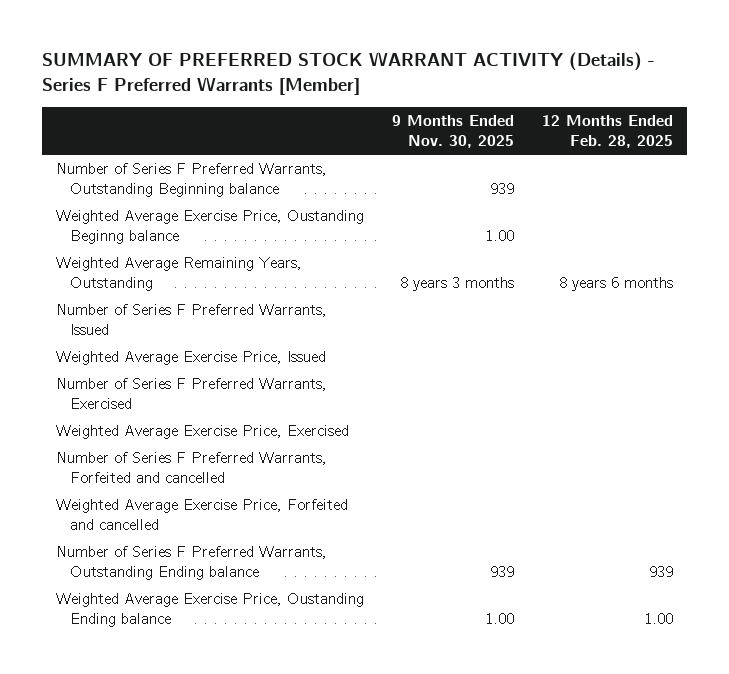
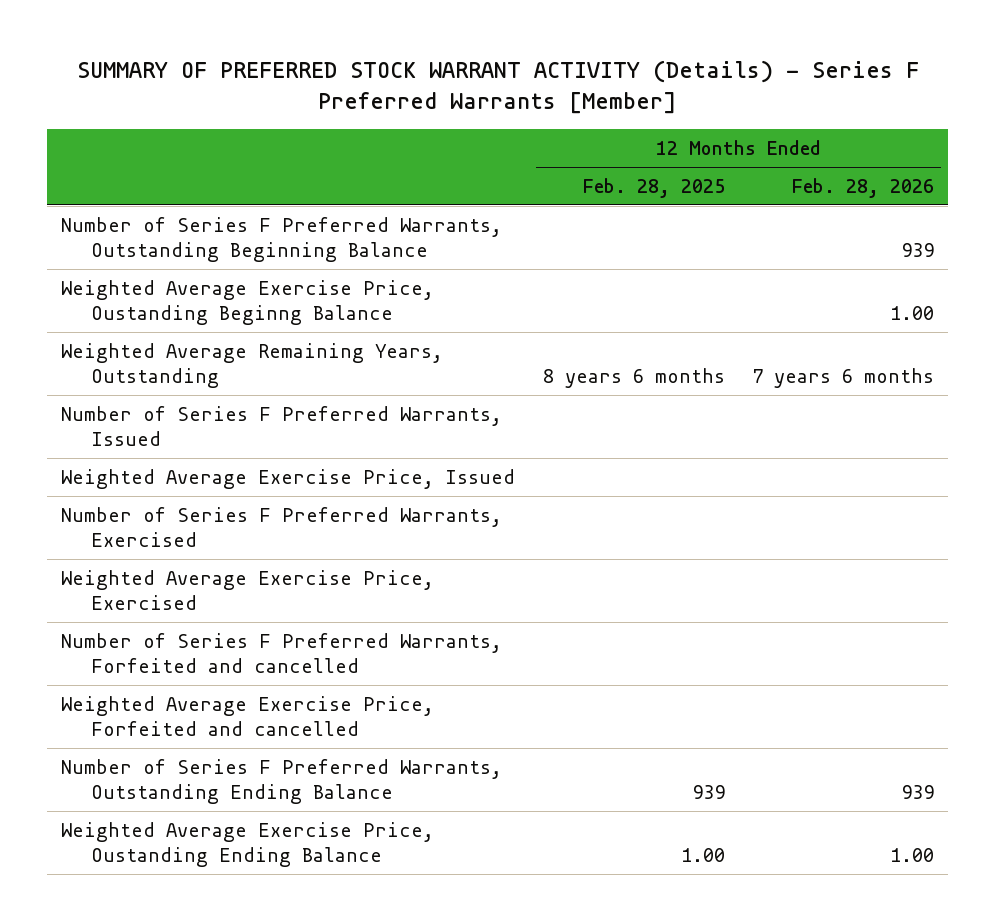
- | 9 Months Ended Nov. 30, 2025 | 12 Months Ended Feb. 28, 2025
+ | 12 Months Ended Feb. 28, 2025 | 12 Months Ended Feb. 28, 2026
- Number of Series F Preferred Warrants, Outstanding Beginning balance | 939 |
- Weighted Average Exercise Price, Oustanding Beginng balance | 1.00 |
+ Number of Series F Preferred Warrants, Outstanding Beginning Balance | | 939
+ Weighted Average Exercise Price, Oustanding Beginng Balance | | 1.00
- Number of Series F Preferred Warrants, Outstanding Ending balance | 939 | 939
- Weighted Average Exercise Price, Oustanding Ending balance | 1.00 | 1.00
+ Number of Series F Preferred Warrants, Outstanding Ending Balance | 939 | 939
+ Weighted Average Exercise Price, Oustanding Ending Balance | 1.00 | 1.00

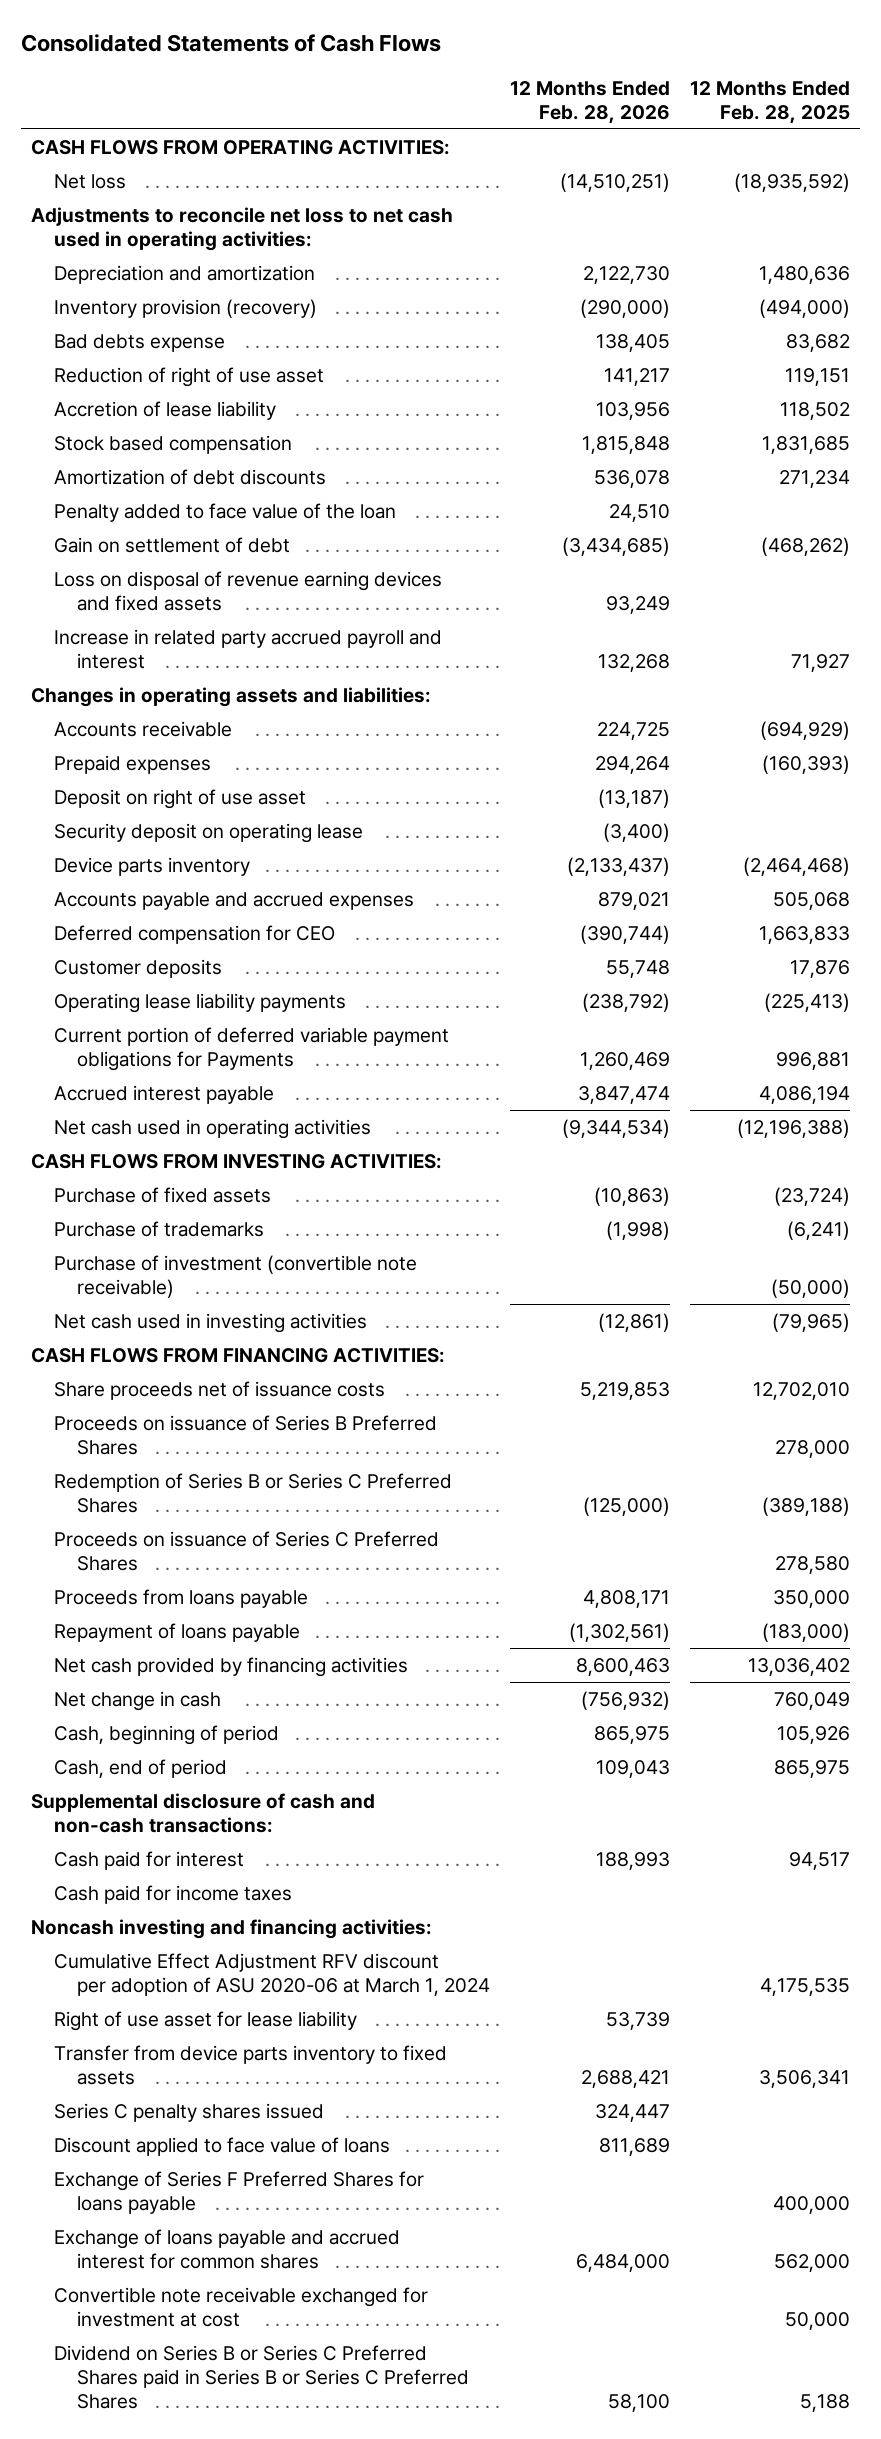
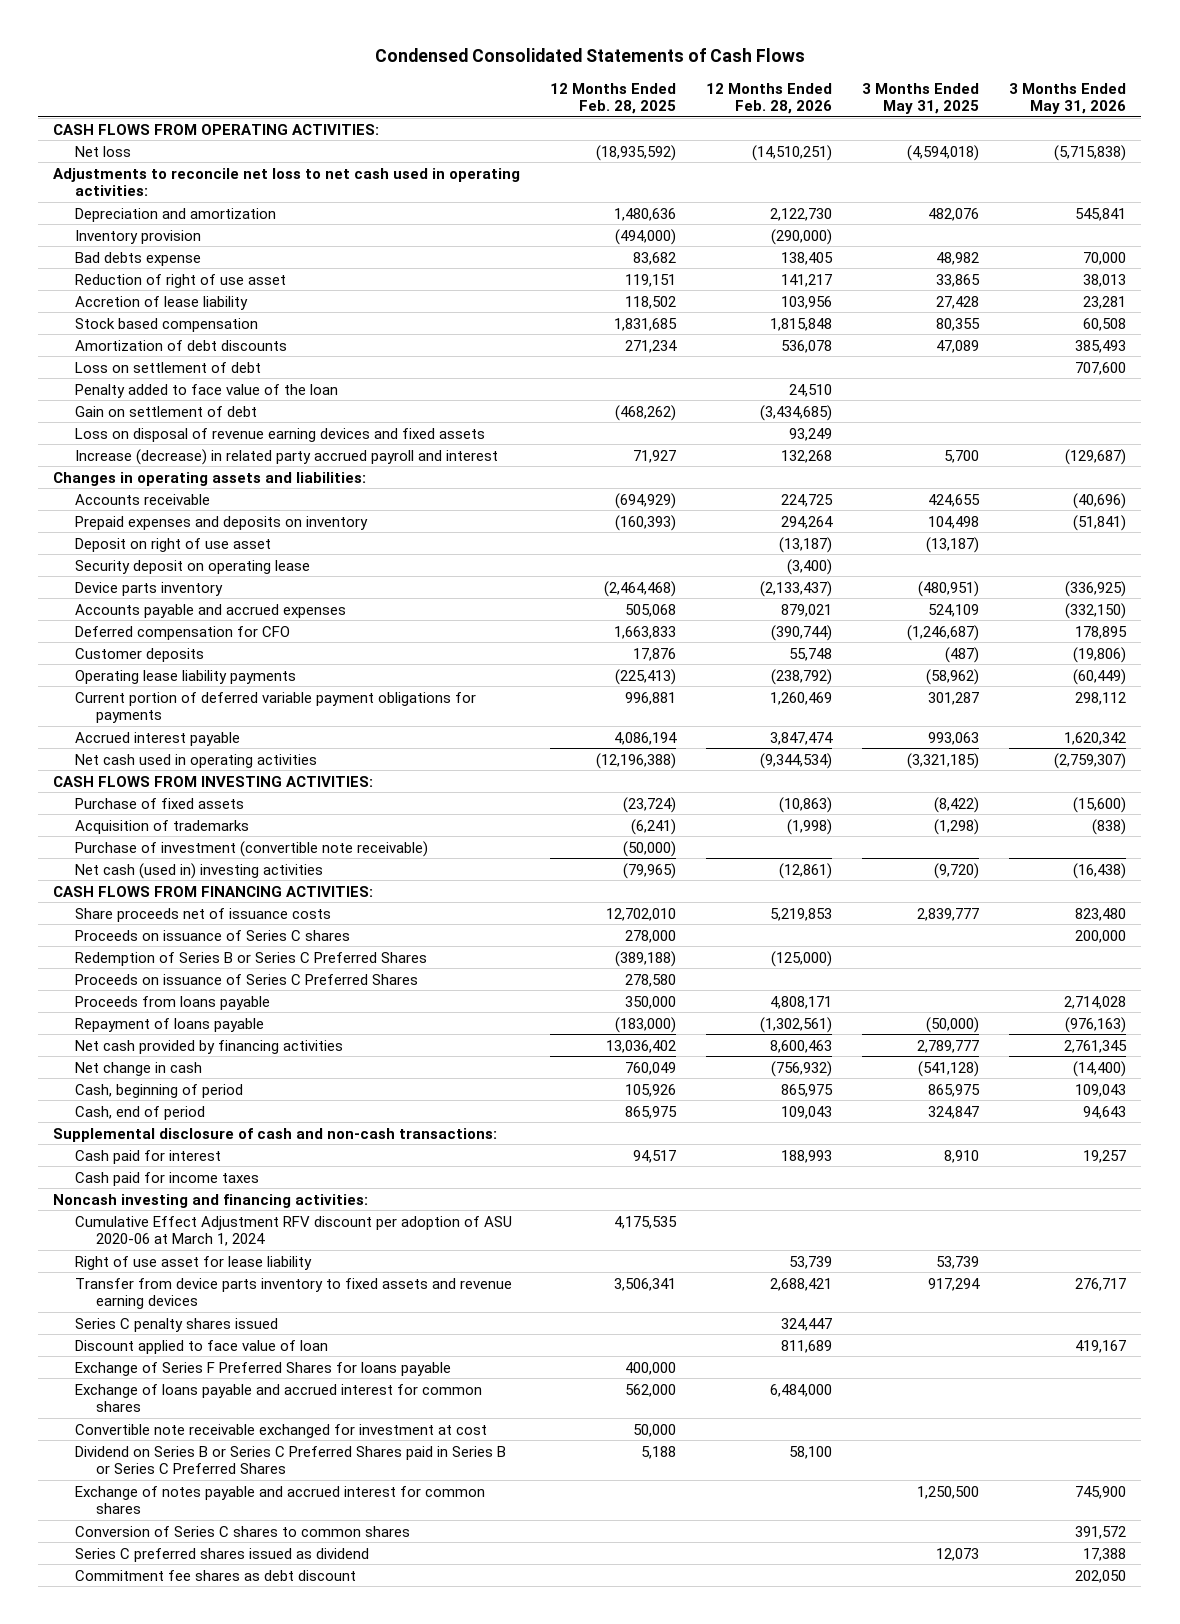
- Consolidated Statements of Cash Flows
+ Condensed Consolidated Statements of Cash Flows
- | 12 Months Ended Feb. 28, 2026 | 12 Months Ended Feb. 28, 2025
+ | 12 Months Ended Feb. 28, 2025 | 12 Months Ended Feb. 28, 2026 | 3 Months Ended May 31, 2025 | 3 Months Ended May 31, 2026
- Inventory provision (recovery) | (290,000) | (494,000)
+ Inventory provision | (494,000) | (290,000) | |
+ Loss on settlement of debt | | | | 707,600
- Increase in related party accrued payroll and interest | 132,268 | 71,927
+ Increase (decrease) in related party accrued payroll and interest | 71,927 | 132,268 | 5,700 | (129,687)
- Prepaid expenses | 294,264 | (160,393)
+ Prepaid expenses and deposits on inventory | (160,393) | 294,264 | 104,498 | (51,841)
- Deferred compensation for CEO | (390,744) | 1,663,833
+ Deferred compensation for CFO | 1,663,833 | (390,744) | (1,246,687) | 178,895
- Current portion of deferred variable payment obligations for Payments | 1,260,469 | 996,881
+ Current portion of deferred variable payment obligations for payments | 996,881 | 1,260,469 | 301,287 | 298,112
- Purchase of trademarks | (1,998) | (6,241)
+ Acquisition of trademarks | (6,241) | (1,998) | (1,298) | (838)
- Net cash used in investing activities | (12,861) | (79,965)
+ Net cash (used in) investing activities | (79,965) | (12,861) | (9,720) | (16,438)
- Proceeds on issuance of Series B Preferred Shares | | 278,000
+ Proceeds on issuance of Series C shares | 278,000 | | | 200,000
- Transfer from device parts inventory to fixed assets | 2,688,421 | 3,506,341
+ Transfer from device parts inventory to fixed assets and revenue earning devices | 3,506,341 | 2,688,421 | 917,294 | 276,717
- Discount applied to face value of loans | 811,689 |
+ Discount applied to face value of loan | | 811,689 | | 419,167
+ Exchange of notes payable and accrued interest for common shares | | | 1,250,500 | 745,900
+ Conversion of Series C shares to common shares | | | | 391,572
+ Series C preferred shares issued as dividend | | | 12,073 | 17,388
+ Commitment fee shares as debt discount | | | | 202,050

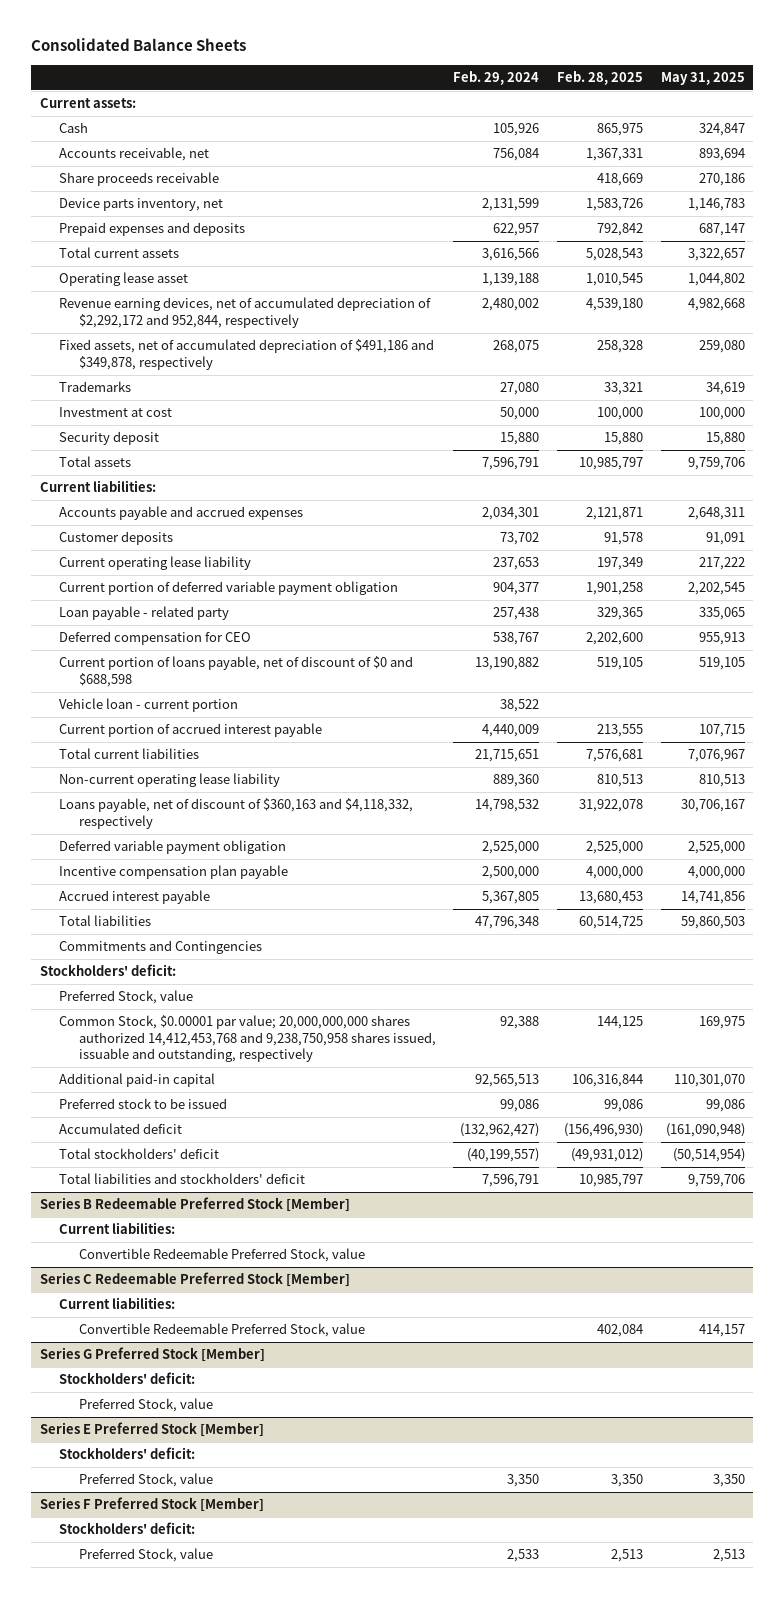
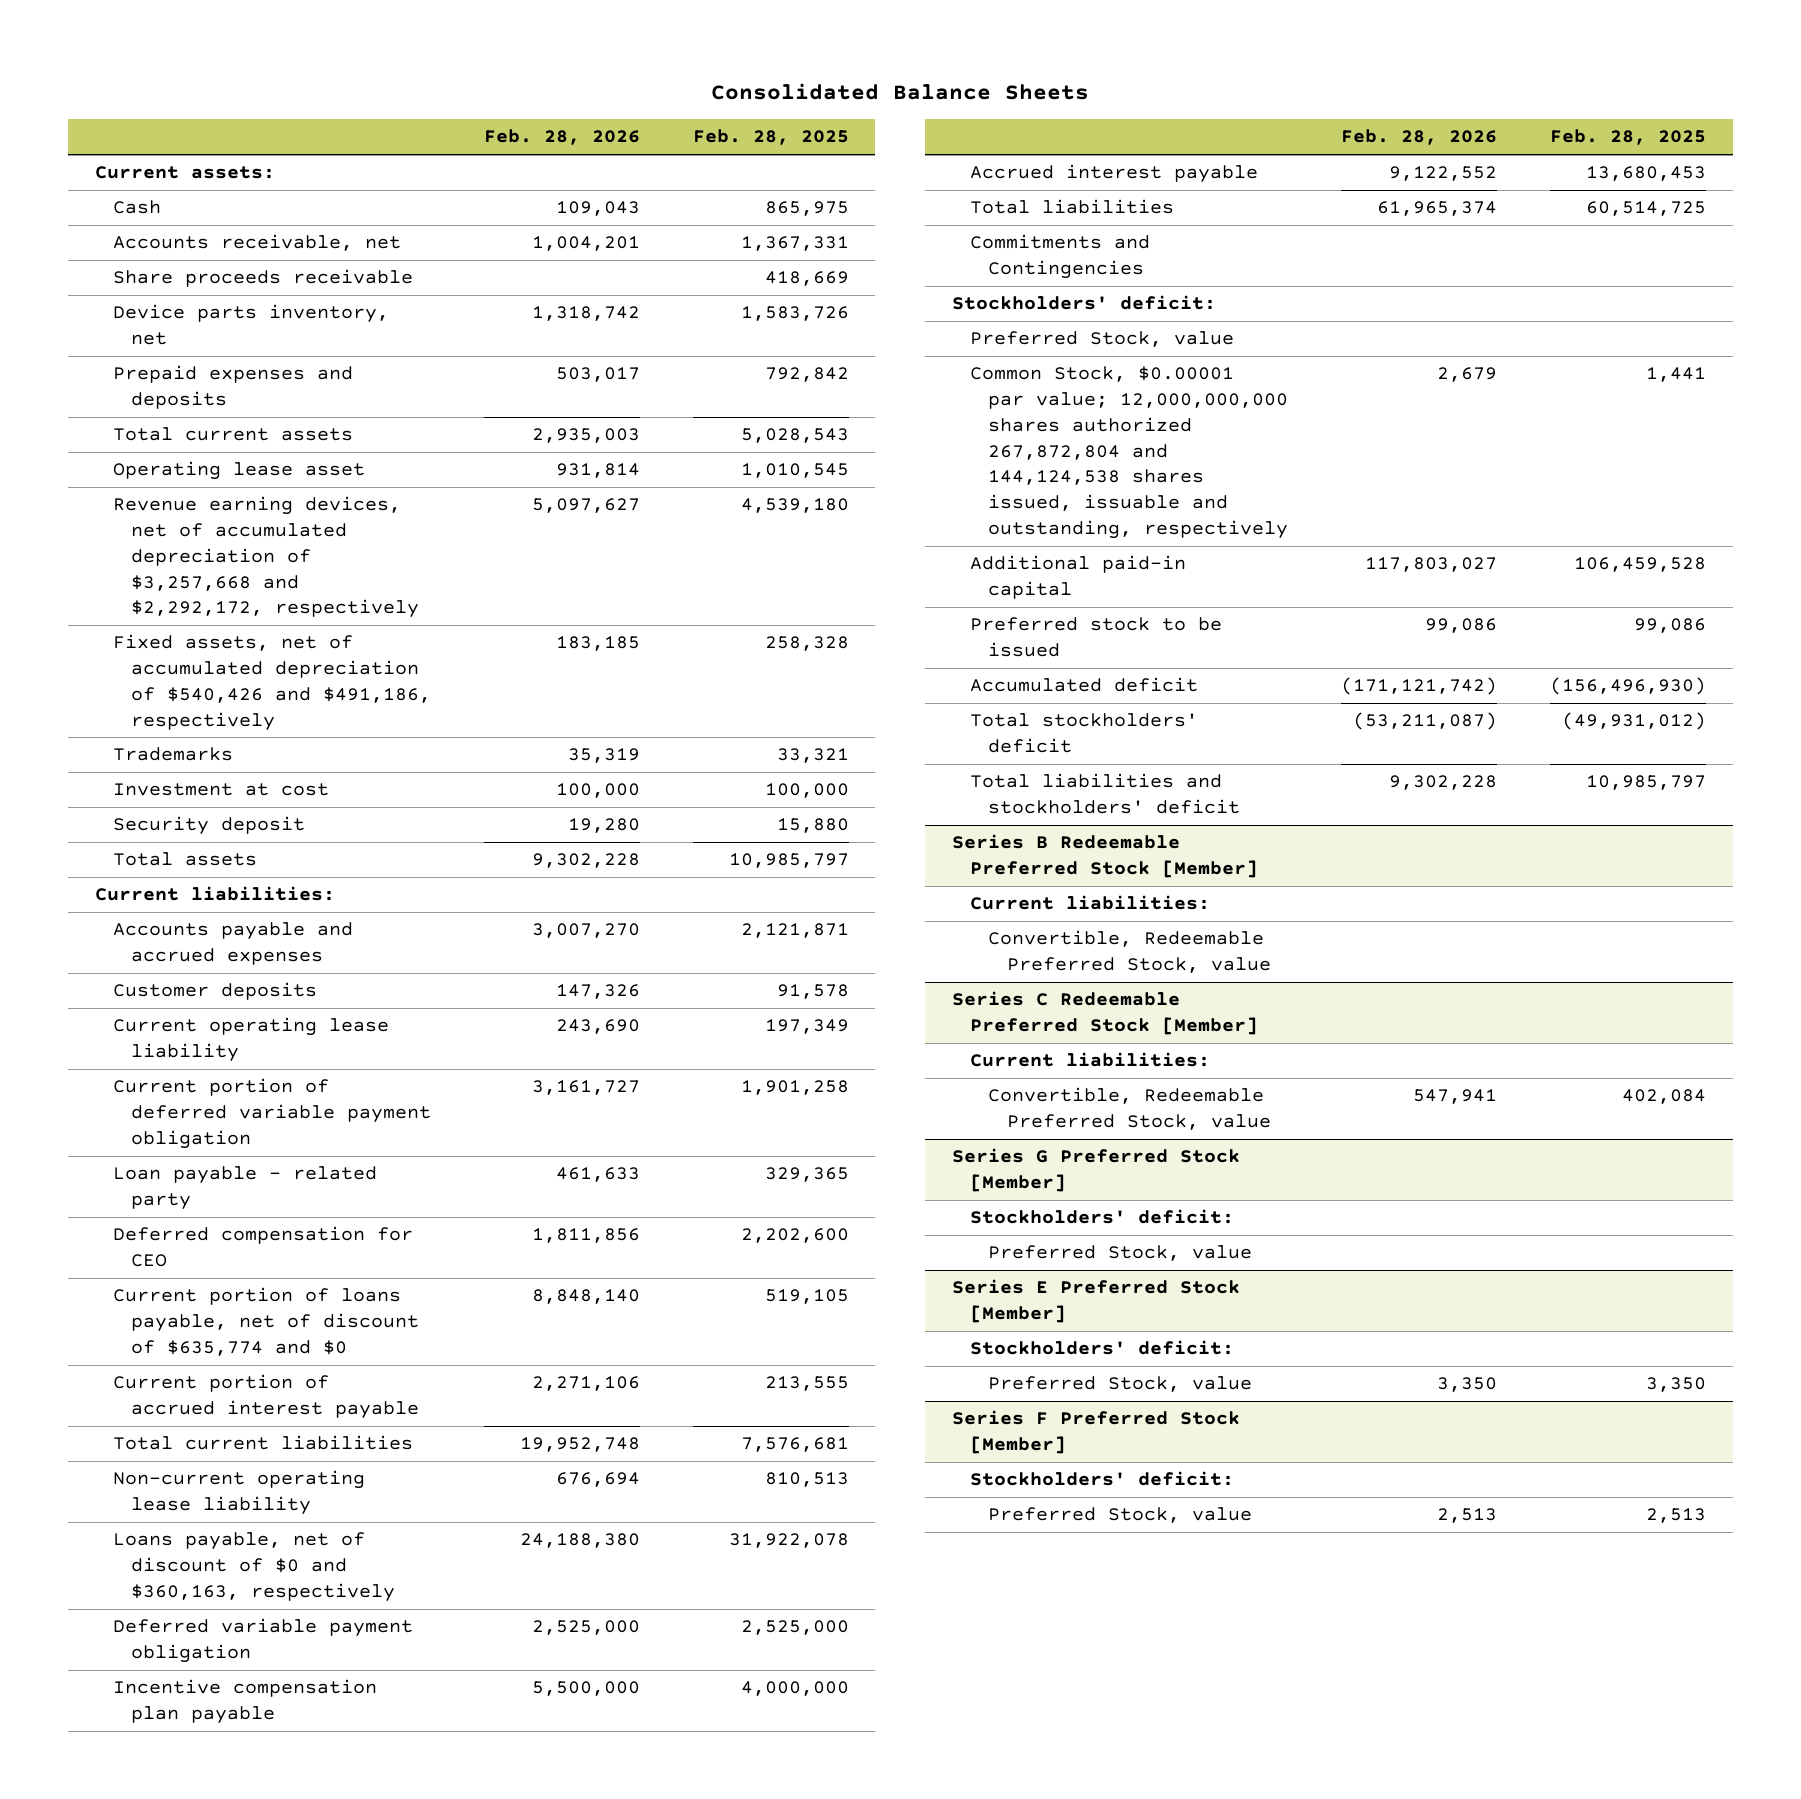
- | Feb. 29, 2024 | Feb. 28, 2025 | May 31, 2025
+ | Feb. 28, 2026 | Feb. 28, 2025
- Revenue earning devices, net of accumulated depreciation of $2,292,172 and 952,844, respectively | 2,480,002 | 4,539,180 | 4,982,668
- Fixed assets, net of accumulated depreciation of $491,186 and $349,878, respectively | 268,075 | 258,328 | 259,080
+ Revenue earning devices, net of accumulated depreciation of $3,257,668 and $2,292,172, respectively | 5,097,627 | 4,539,180
+ Fixed assets, net of accumulated depreciation of $540,426 and $491,186, respectively | 183,185 | 258,328
- Current portion of loans payable, net of discount of $0 and $688,598 | 13,190,882 | 519,105 | 519,105
- Vehicle loan - current portion | 38,522 | |
+ Current portion of loans payable, net of discount of $635,774 and $0 | 8,848,140 | 519,105
- Loans payable, net of discount of $360,163 and $4,118,332, respectively | 14,798,532 | 31,922,078 | 30,706,167
+ Loans payable, net of discount of $0 and $360,163, respectively | 24,188,380 | 31,922,078
- Common Stock, $0.00001 par value; 20,000,000,000 shares authorized 14,412,453,768 and 9,238,750,958 shares issued, issuable and outstanding, respectively | 92,388 | 144,125 | 169,975
- Additional paid-in capital | 92,565,513 | 106,316,844 | 110,301,070
+ Common Stock, $0.00001 par value; 12,000,000,000 shares authorized 267,872,804 and 144,124,538 shares issued, issuable and outstanding, respectively | 2,679 | 1,441
+ Additional paid-in capital | 117,803,027 | 106,459,528
@ Series B Redeemable Preferred Stock [Member]
- Convertible Redeemable Preferred Stock, value
+ Convertible, Redeemable Preferred Stock, value
@ Series C Redeemable Preferred Stock [Member]
- Convertible Redeemable Preferred Stock, value | | 402,084 | 414,157
+ Convertible, Redeemable Preferred Stock, value | 547,941 | 402,084

